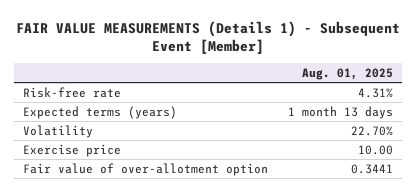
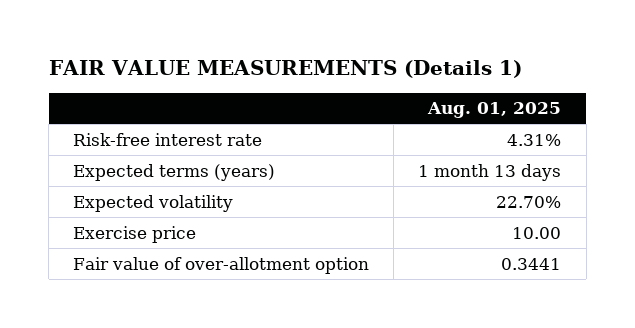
- FAIR VALUE MEASUREMENTS (Details 1) - Subsequent Event [Member]
+ FAIR VALUE MEASUREMENTS (Details 1)
- Risk-free rate | 4.31%
+ Risk-free interest rate | 4.31%
- Volatility | 22.70%
+ Expected volatility | 22.70%

